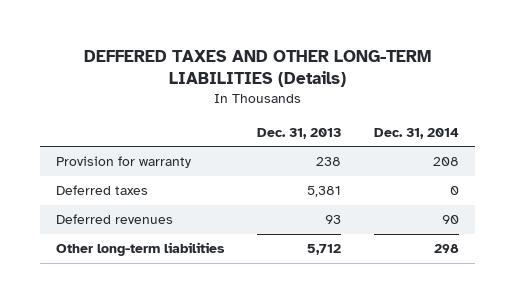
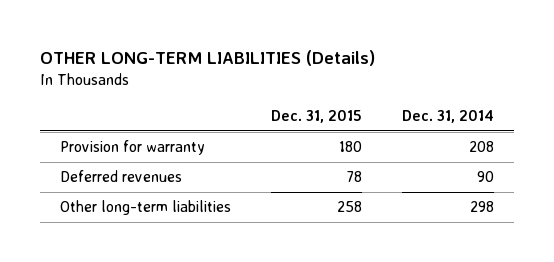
- DEFFERED TAXES AND OTHER LONG-TERM LIABILITIES (Details)
+ OTHER LONG-TERM LIABILITIES (Details)
- | Dec. 31, 2013 | Dec. 31, 2014
+ | Dec. 31, 2015 | Dec. 31, 2014
- Deferred taxes | 5,381 | 0

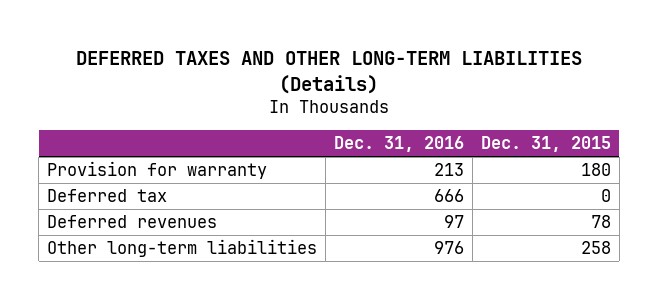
- OTHER LONG-TERM LIABILITIES (Details)
+ DEFERRED TAXES AND OTHER LONG-TERM LIABILITIES (Details)
- | Dec. 31, 2015 | Dec. 31, 2014
+ | Dec. 31, 2016 | Dec. 31, 2015
+ Deferred tax | 666 | 0

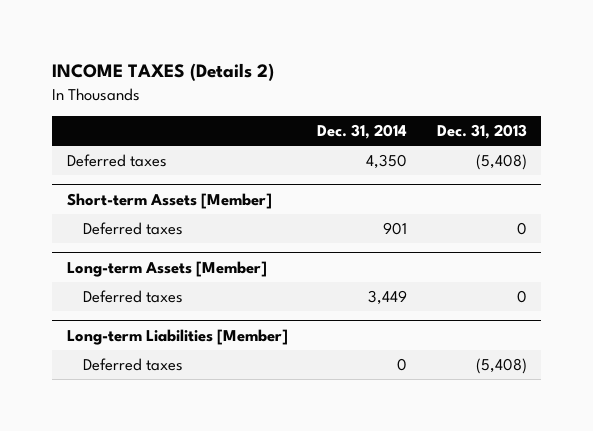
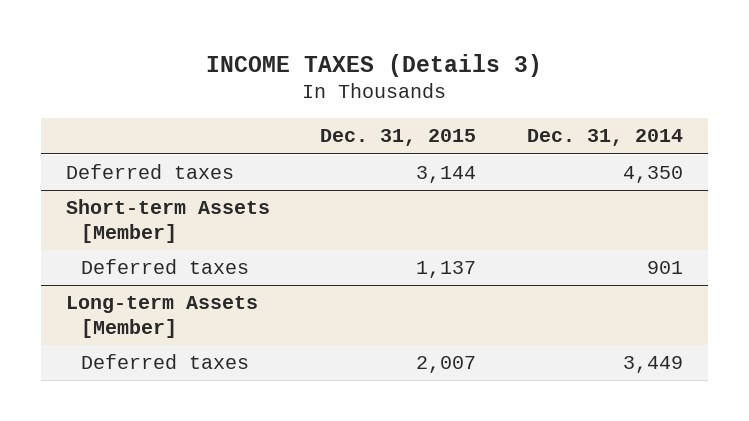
- INCOME TAXES (Details 2)
+ INCOME TAXES (Details 3)
- | Dec. 31, 2014 | Dec. 31, 2013
+ | Dec. 31, 2015 | Dec. 31, 2014
- Long-term Liabilities [Member]
- Deferred taxes | 0 | (5,408)

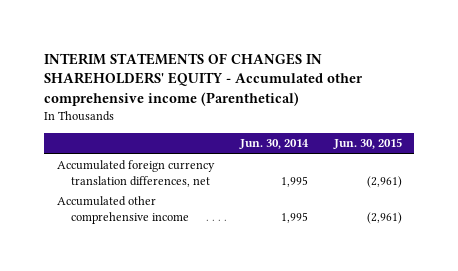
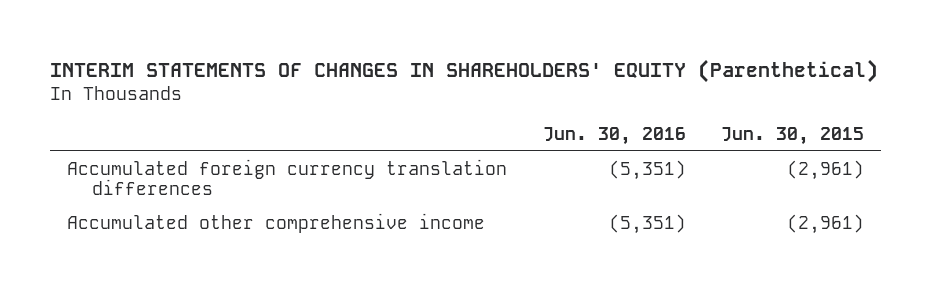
- INTERIM STATEMENTS OF CHANGES IN SHAREHOLDERS' EQUITY - Accumulated other comprehensive income (Parenthetical)
+ INTERIM STATEMENTS OF CHANGES IN SHAREHOLDERS' EQUITY (Parenthetical)
- | Jun. 30, 2014 | Jun. 30, 2015
+ | Jun. 30, 2016 | Jun. 30, 2015
- Accumulated foreign currency translation differences, net | 1,995 | (2,961)
+ Accumulated foreign currency translation differences | (5,351) | (2,961)

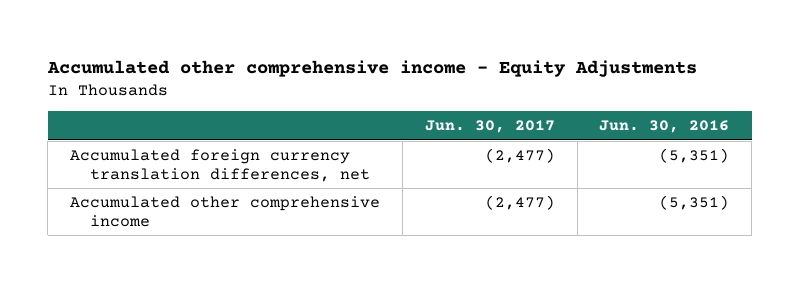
- INTERIM STATEMENTS OF CHANGES IN SHAREHOLDERS' EQUITY (Parenthetical)
+ Accumulated other comprehensive income - Equity Adjustments
- | Jun. 30, 2016 | Jun. 30, 2015
+ | Jun. 30, 2017 | Jun. 30, 2016
- Accumulated foreign currency translation differences | (5,351) | (2,961)
+ Accumulated foreign currency translation differences, net | (2,477) | (5,351)

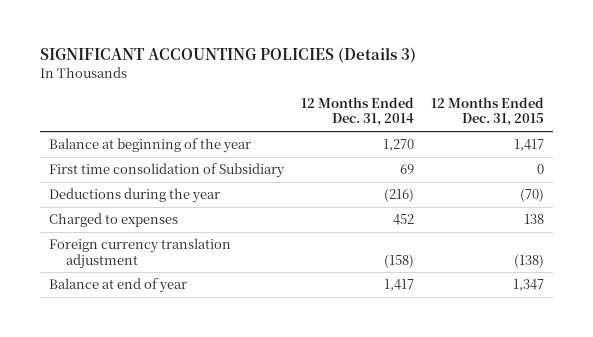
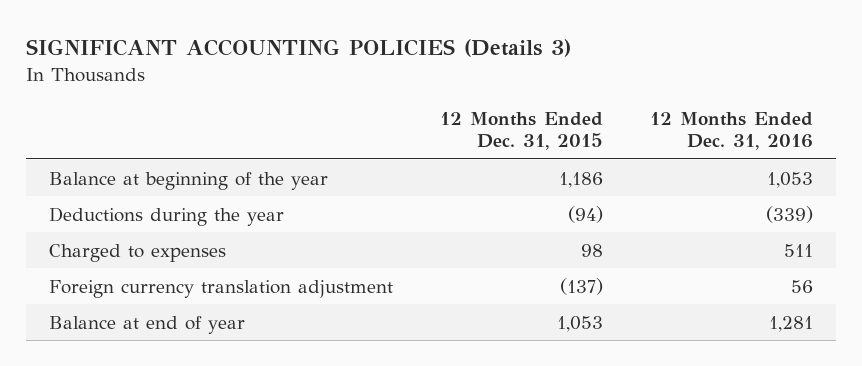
- | 12 Months Ended Dec. 31, 2014 | 12 Months Ended Dec. 31, 2015
+ | 12 Months Ended Dec. 31, 2015 | 12 Months Ended Dec. 31, 2016
- Balance at beginning of the year | 1,270 | 1,417
- First time consolidation of Subsidiary | 69 | 0
- Deductions during the year | (216) | (70)
- Charged to expenses | 452 | 138
- Foreign currency translation adjustment | (158) | (138)
- Balance at end of year | 1,417 | 1,347
+ Balance at beginning of the year | 1,186 | 1,053
+ Deductions during the year | (94) | (339)
+ Charged to expenses | 98 | 511
+ Foreign currency translation adjustment | (137) | 56
+ Balance at end of year | 1,053 | 1,281

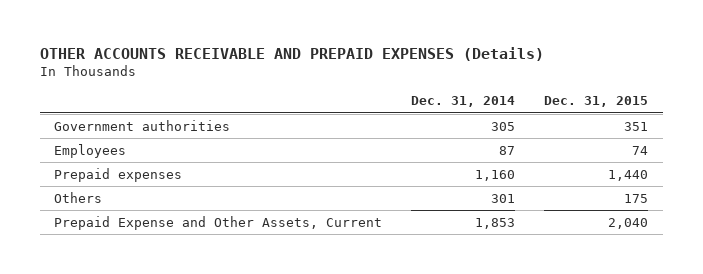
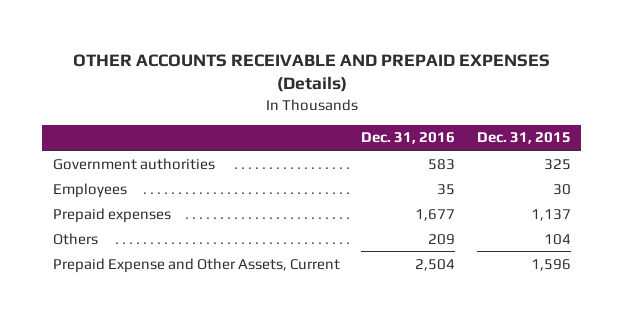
- | Dec. 31, 2014 | Dec. 31, 2015
+ | Dec. 31, 2016 | Dec. 31, 2015
- Government authorities | 305 | 351
- Employees | 87 | 74
- Prepaid expenses | 1,160 | 1,440
- Others | 301 | 175
- Prepaid Expense and Other Assets, Current | 1,853 | 2,040
+ Government authorities | 583 | 325
+ Employees | 35 | 30
+ Prepaid expenses | 1,677 | 1,137
+ Others | 209 | 104
+ Prepaid Expense and Other Assets, Current | 2,504 | 1,596

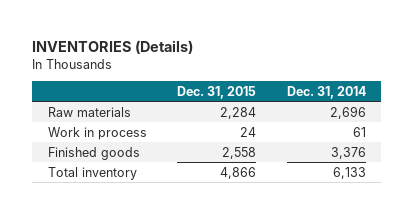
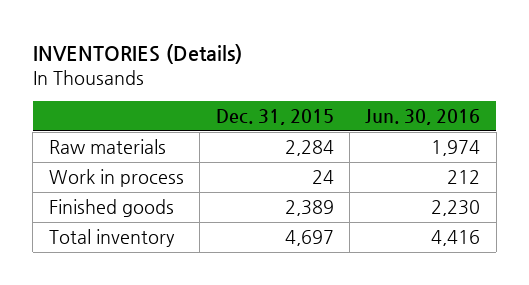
- | Dec. 31, 2015 | Dec. 31, 2014
+ | Dec. 31, 2015 | Jun. 30, 2016
- Finished goods | 2,558 | 3,376
- Total inventory | 4,866 | 6,133
+ Finished goods | 2,389 | 2,230
+ Total inventory | 4,697 | 4,416

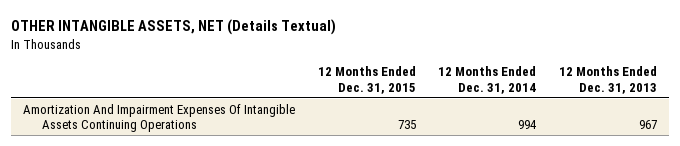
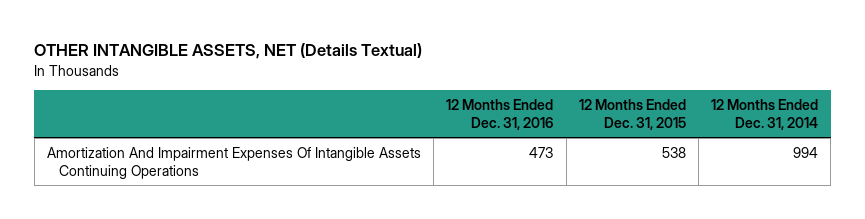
- | 12 Months Ended Dec. 31, 2015 | 12 Months Ended Dec. 31, 2014 | 12 Months Ended Dec. 31, 2013
+ | 12 Months Ended Dec. 31, 2016 | 12 Months Ended Dec. 31, 2015 | 12 Months Ended Dec. 31, 2014
- Amortization And Impairment Expenses Of Intangible Assets Continuing Operations | 735 | 994 | 967
+ Amortization And Impairment Expenses Of Intangible Assets Continuing Operations | 473 | 538 | 994

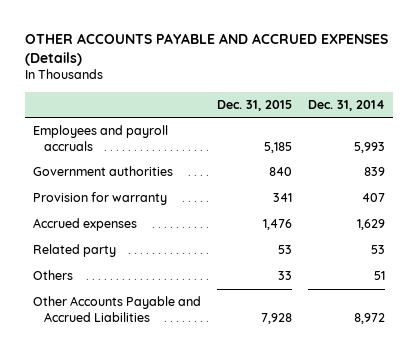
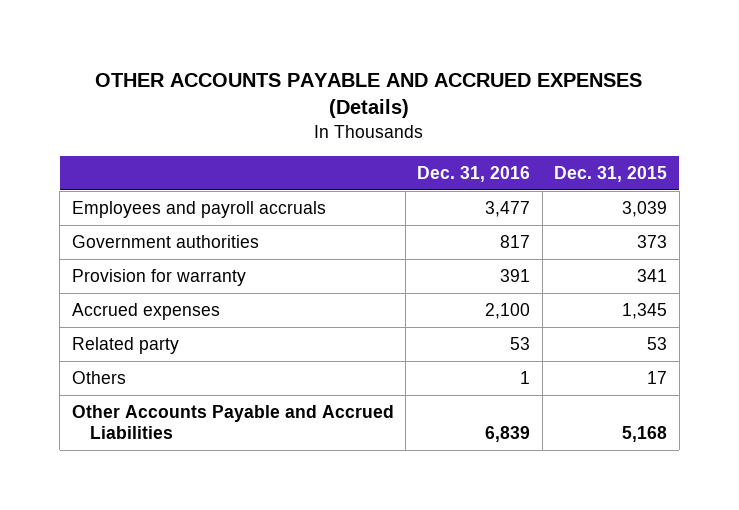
- | Dec. 31, 2015 | Dec. 31, 2014
+ | Dec. 31, 2016 | Dec. 31, 2015
- Employees and payroll accruals | 5,185 | 5,993
- Government authorities | 840 | 839
+ Employees and payroll accruals | 3,477 | 3,039
+ Government authorities | 817 | 373
- Accrued expenses | 1,476 | 1,629
+ Accrued expenses | 2,100 | 1,345
- Others | 33 | 51
- Other Accounts Payable and Accrued Liabilities | 7,928 | 8,972
+ Others | 1 | 17
+ Other Accounts Payable and Accrued Liabilities | 6,839 | 5,168

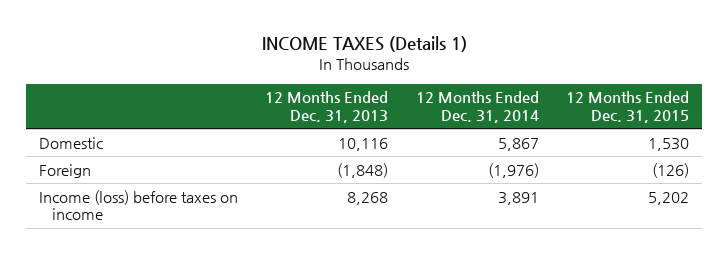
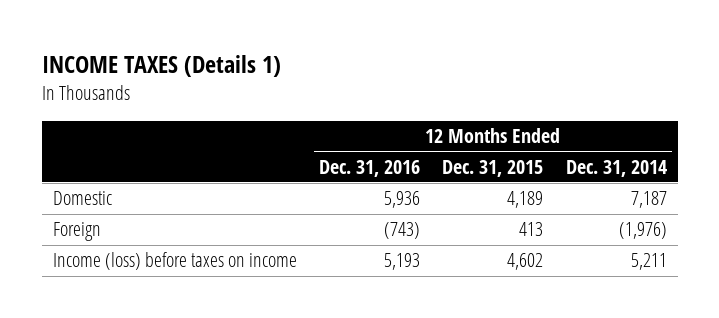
- | 12 Months Ended Dec. 31, 2013 | 12 Months Ended Dec. 31, 2014 | 12 Months Ended Dec. 31, 2015
+ | 12 Months Ended Dec. 31, 2016 | 12 Months Ended Dec. 31, 2015 | 12 Months Ended Dec. 31, 2014
- Domestic | 10,116 | 5,867 | 1,530
- Foreign | (1,848) | (1,976) | (126)
- Income (loss) before taxes on income | 8,268 | 3,891 | 5,202
+ Domestic | 5,936 | 4,189 | 7,187
+ Foreign | (743) | 413 | (1,976)
+ Income (loss) before taxes on income | 5,193 | 4,602 | 5,211

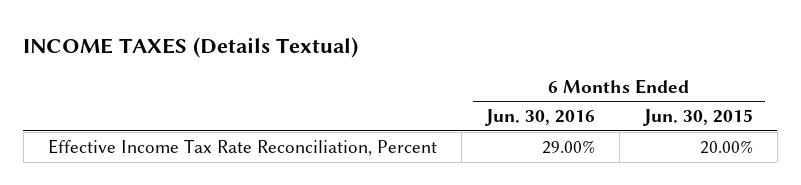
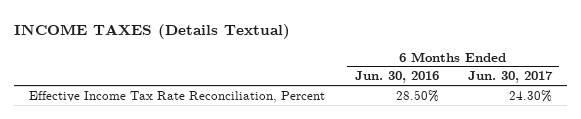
- | 6 Months Ended Jun. 30, 2016 | 6 Months Ended Jun. 30, 2015
+ | 6 Months Ended Jun. 30, 2016 | 6 Months Ended Jun. 30, 2017
- Effective Income Tax Rate Reconciliation, Percent | 29.00% | 20.00%
+ Effective Income Tax Rate Reconciliation, Percent | 28.50% | 24.30%

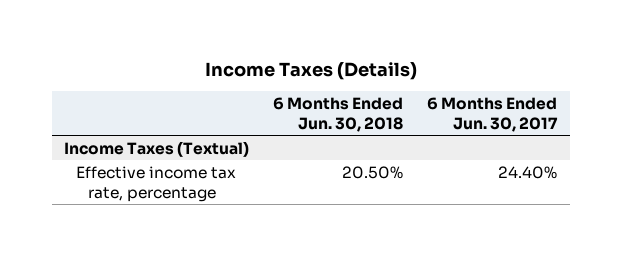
- INCOME TAXES (Details Textual)
+ Income Taxes (Details)
- | 6 Months Ended Jun. 30, 2016 | 6 Months Ended Jun. 30, 2017
+ | 6 Months Ended Jun. 30, 2018 | 6 Months Ended Jun. 30, 2017
- Effective Income Tax Rate Reconciliation, Percent | 28.50% | 24.30%
+ Income Taxes (Textual)
+ Effective income tax rate, percentage | 20.50% | 24.40%

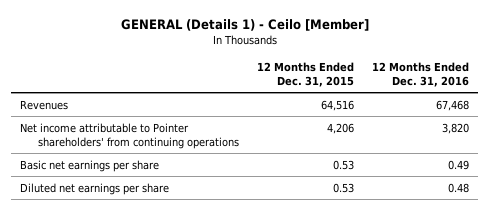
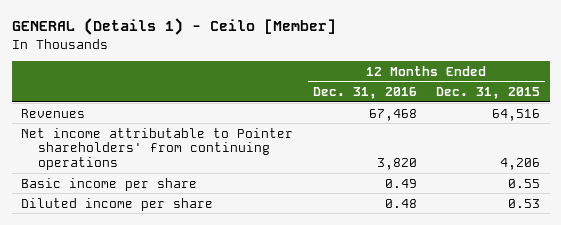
- | 12 Months Ended Dec. 31, 2015 | 12 Months Ended Dec. 31, 2016
+ | 12 Months Ended Dec. 31, 2016 | 12 Months Ended Dec. 31, 2015
- Basic net earnings per share | 0.53 | 0.49
- Diluted net earnings per share | 0.53 | 0.48
+ Basic income per share | 0.49 | 0.55
+ Diluted income per share | 0.48 | 0.53

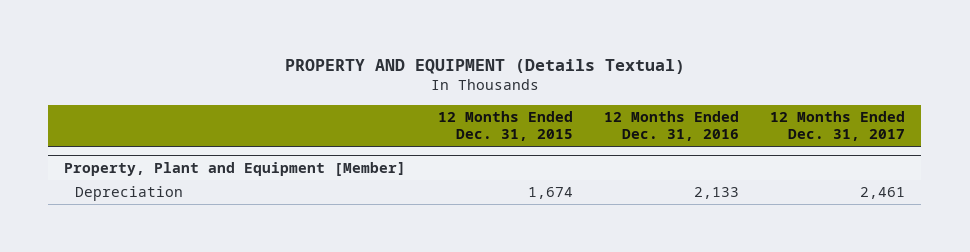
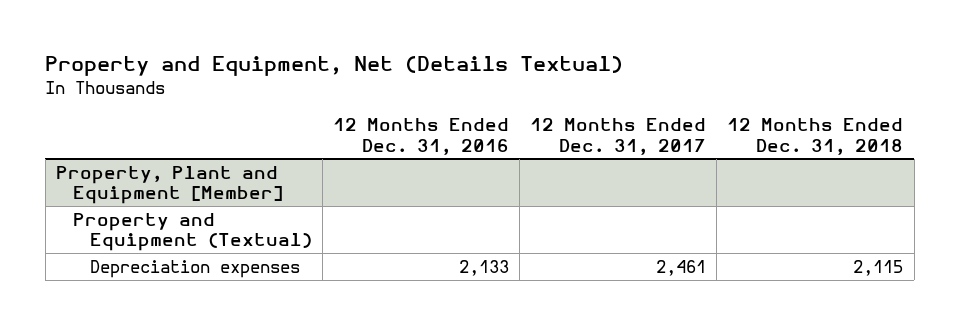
- PROPERTY AND EQUIPMENT (Details Textual)
+ Property and Equipment, Net (Details Textual)
- | 12 Months Ended Dec. 31, 2015 | 12 Months Ended Dec. 31, 2016 | 12 Months Ended Dec. 31, 2017
+ | 12 Months Ended Dec. 31, 2016 | 12 Months Ended Dec. 31, 2017 | 12 Months Ended Dec. 31, 2018
@ Property, Plant and Equipment [Member]
- Depreciation | 1,674 | 2,133 | 2,461
+ Property and Equipment (Textual)
+ Depreciation expenses | 2,133 | 2,461 | 2,115

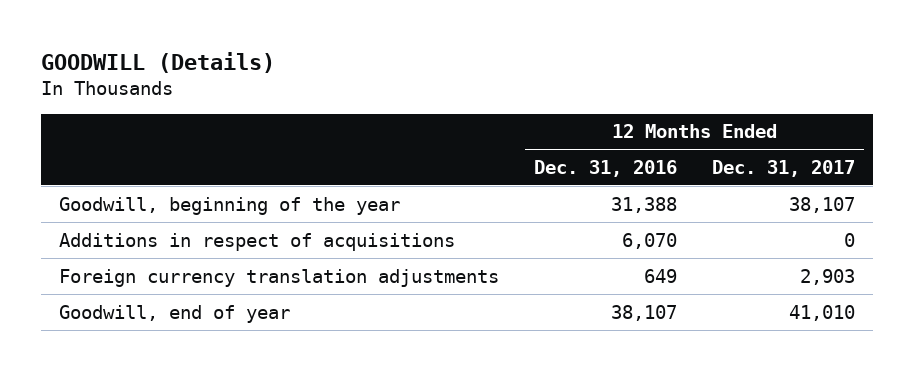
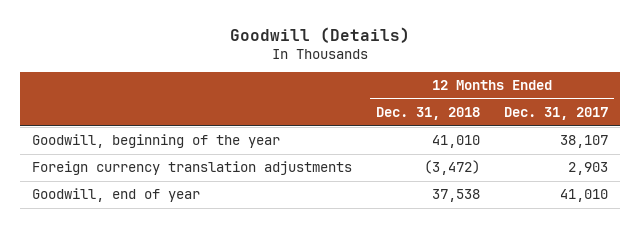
- GOODWILL (Details)
+ Goodwill (Details)
- | 12 Months Ended Dec. 31, 2016 | 12 Months Ended Dec. 31, 2017
+ | 12 Months Ended Dec. 31, 2018 | 12 Months Ended Dec. 31, 2017
- Additions in respect of acquisitions | 6,070 | 0

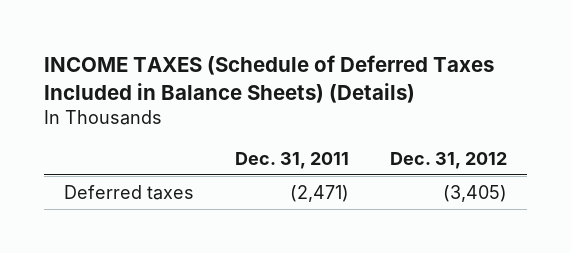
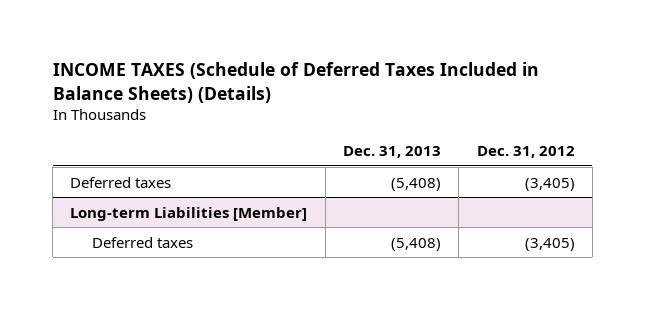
- | Dec. 31, 2011 | Dec. 31, 2012
+ | Dec. 31, 2013 | Dec. 31, 2012
+ Long-term Liabilities [Member]
+ Deferred taxes | (5,408) | (3,405)

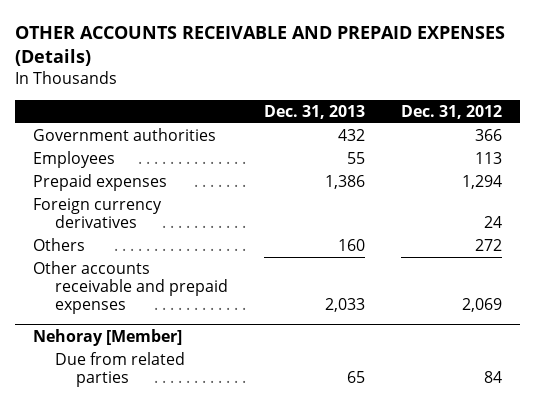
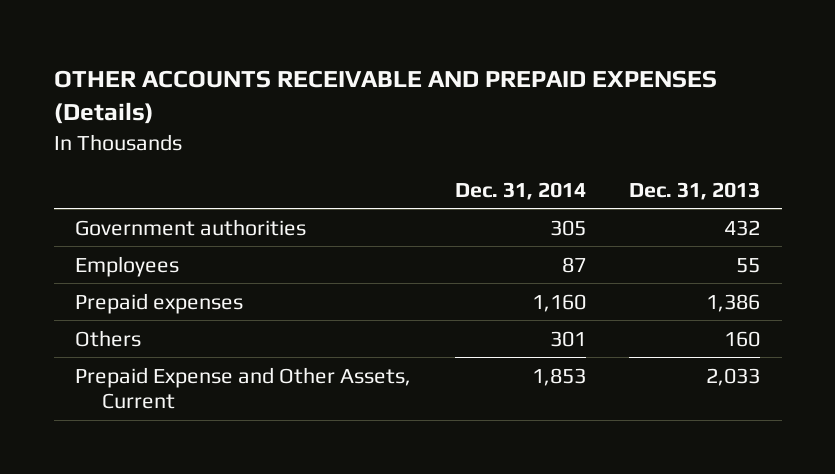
- | Dec. 31, 2013 | Dec. 31, 2012
+ | Dec. 31, 2014 | Dec. 31, 2013
- Foreign currency derivatives | | 24
- Other accounts receivable and prepaid expenses | 2,033 | 2,069
- Nehoray [Member]
- Due from related parties | 65 | 84
+ Prepaid Expense and Other Assets, Current | 1,853 | 2,033

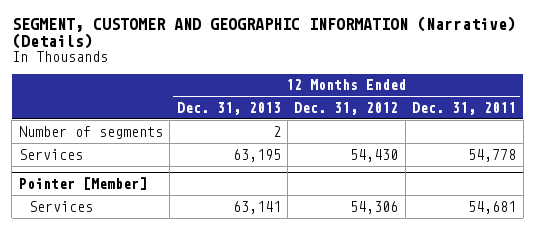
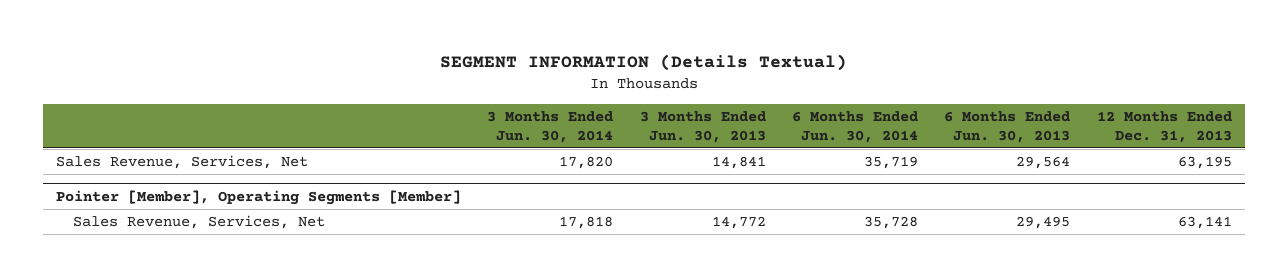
- SEGMENT, CUSTOMER AND GEOGRAPHIC INFORMATION (Narrative) (Details)
+ SEGMENT INFORMATION (Details Textual)
- | 12 Months Ended Dec. 31, 2013 | 12 Months Ended Dec. 31, 2012 | 12 Months Ended Dec. 31, 2011
+ | 3 Months Ended Jun. 30, 2014 | 3 Months Ended Jun. 30, 2013 | 6 Months Ended Jun. 30, 2014 | 6 Months Ended Jun. 30, 2013 | 12 Months Ended Dec. 31, 2013
- Number of segments | 2 | |
- Services | 63,195 | 54,430 | 54,778
- Pointer [Member]
- Services | 63,141 | 54,306 | 54,681
+ Sales Revenue, Services, Net | 17,820 | 14,841 | 35,719 | 29,564 | 63,195
+ Pointer [Member], Operating Segments [Member]
+ Sales Revenue, Services, Net | 17,818 | 14,772 | 35,728 | 29,495 | 63,141

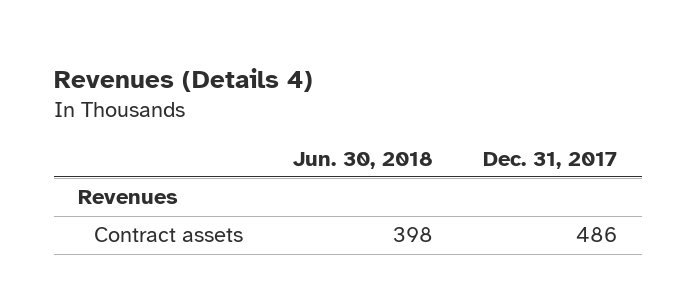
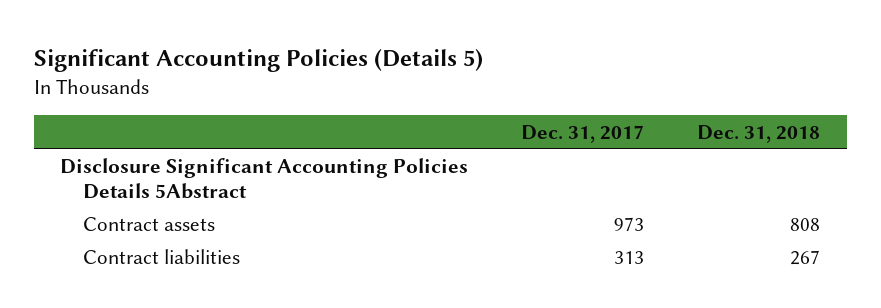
- Revenues (Details 4)
+ Significant Accounting Policies (Details 5)
- | Jun. 30, 2018 | Dec. 31, 2017
+ | Dec. 31, 2017 | Dec. 31, 2018
- Revenues
- Contract assets | 398 | 486
+ Disclosure Significant Accounting Policies Details 5Abstract
+ Contract assets | 973 | 808
+ Contract liabilities | 313 | 267

